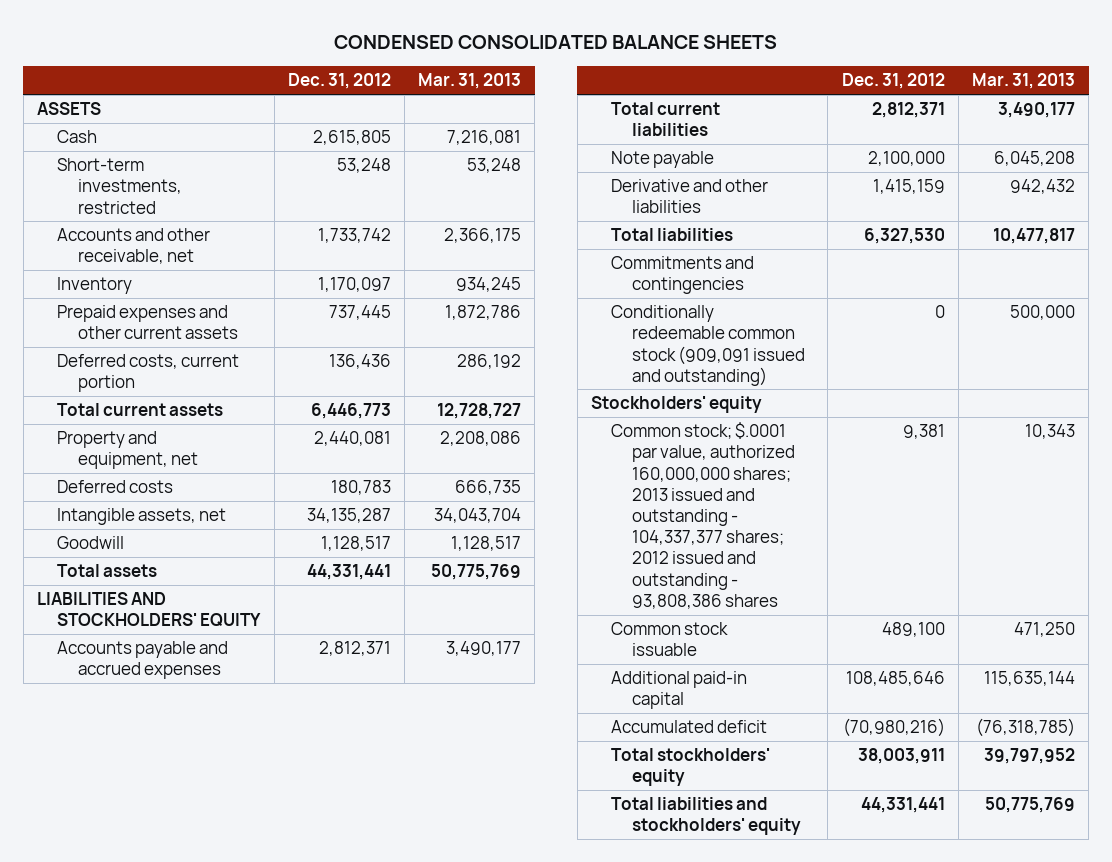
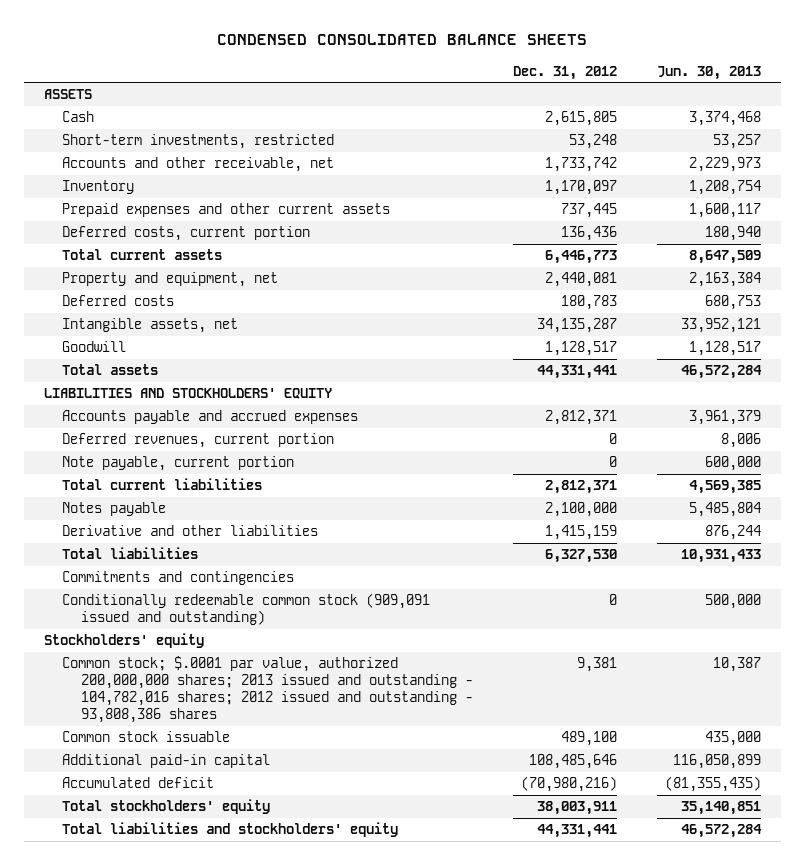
- | Dec. 31, 2012 | Mar. 31, 2013
+ | Dec. 31, 2012 | Jun. 30, 2013
+ Deferred revenues, current portion | 0 | 8,006
+ Note payable, current portion | 0 | 600,000
- Note payable | 2,100,000 | 6,045,208
+ Notes payable | 2,100,000 | 5,485,804
- Common stock; $.0001 par value, authorized 160,000,000 shares; 2013 issued and outstanding - 104,337,377 shares; 2012 issued and outstanding - 93,808,386 shares | 9,381 | 10,343
+ Common stock; $.0001 par value, authorized 200,000,000 shares; 2013 issued and outstanding - 104,782,016 shares; 2012 issued and outstanding - 93,808,386 shares | 9,381 | 10,387

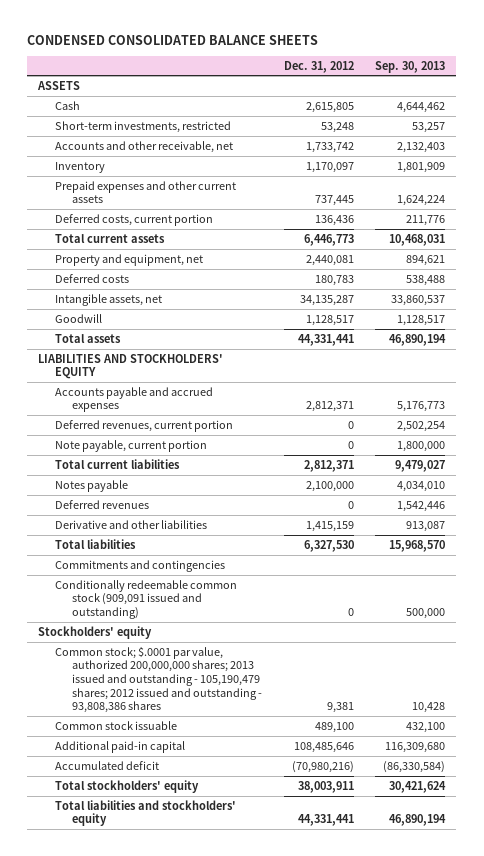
- | Dec. 31, 2012 | Jun. 30, 2013
+ | Dec. 31, 2012 | Sep. 30, 2013
+ Deferred revenues | 0 | 1,542,446
- Common stock; $.0001 par value, authorized 200,000,000 shares; 2013 issued and outstanding - 104,782,016 shares; 2012 issued and outstanding - 93,808,386 shares | 9,381 | 10,387
+ Common stock; $.0001 par value, authorized 200,000,000 shares; 2013 issued and outstanding - 105,190,479 shares; 2012 issued and outstanding - 93,808,386 shares | 9,381 | 10,428

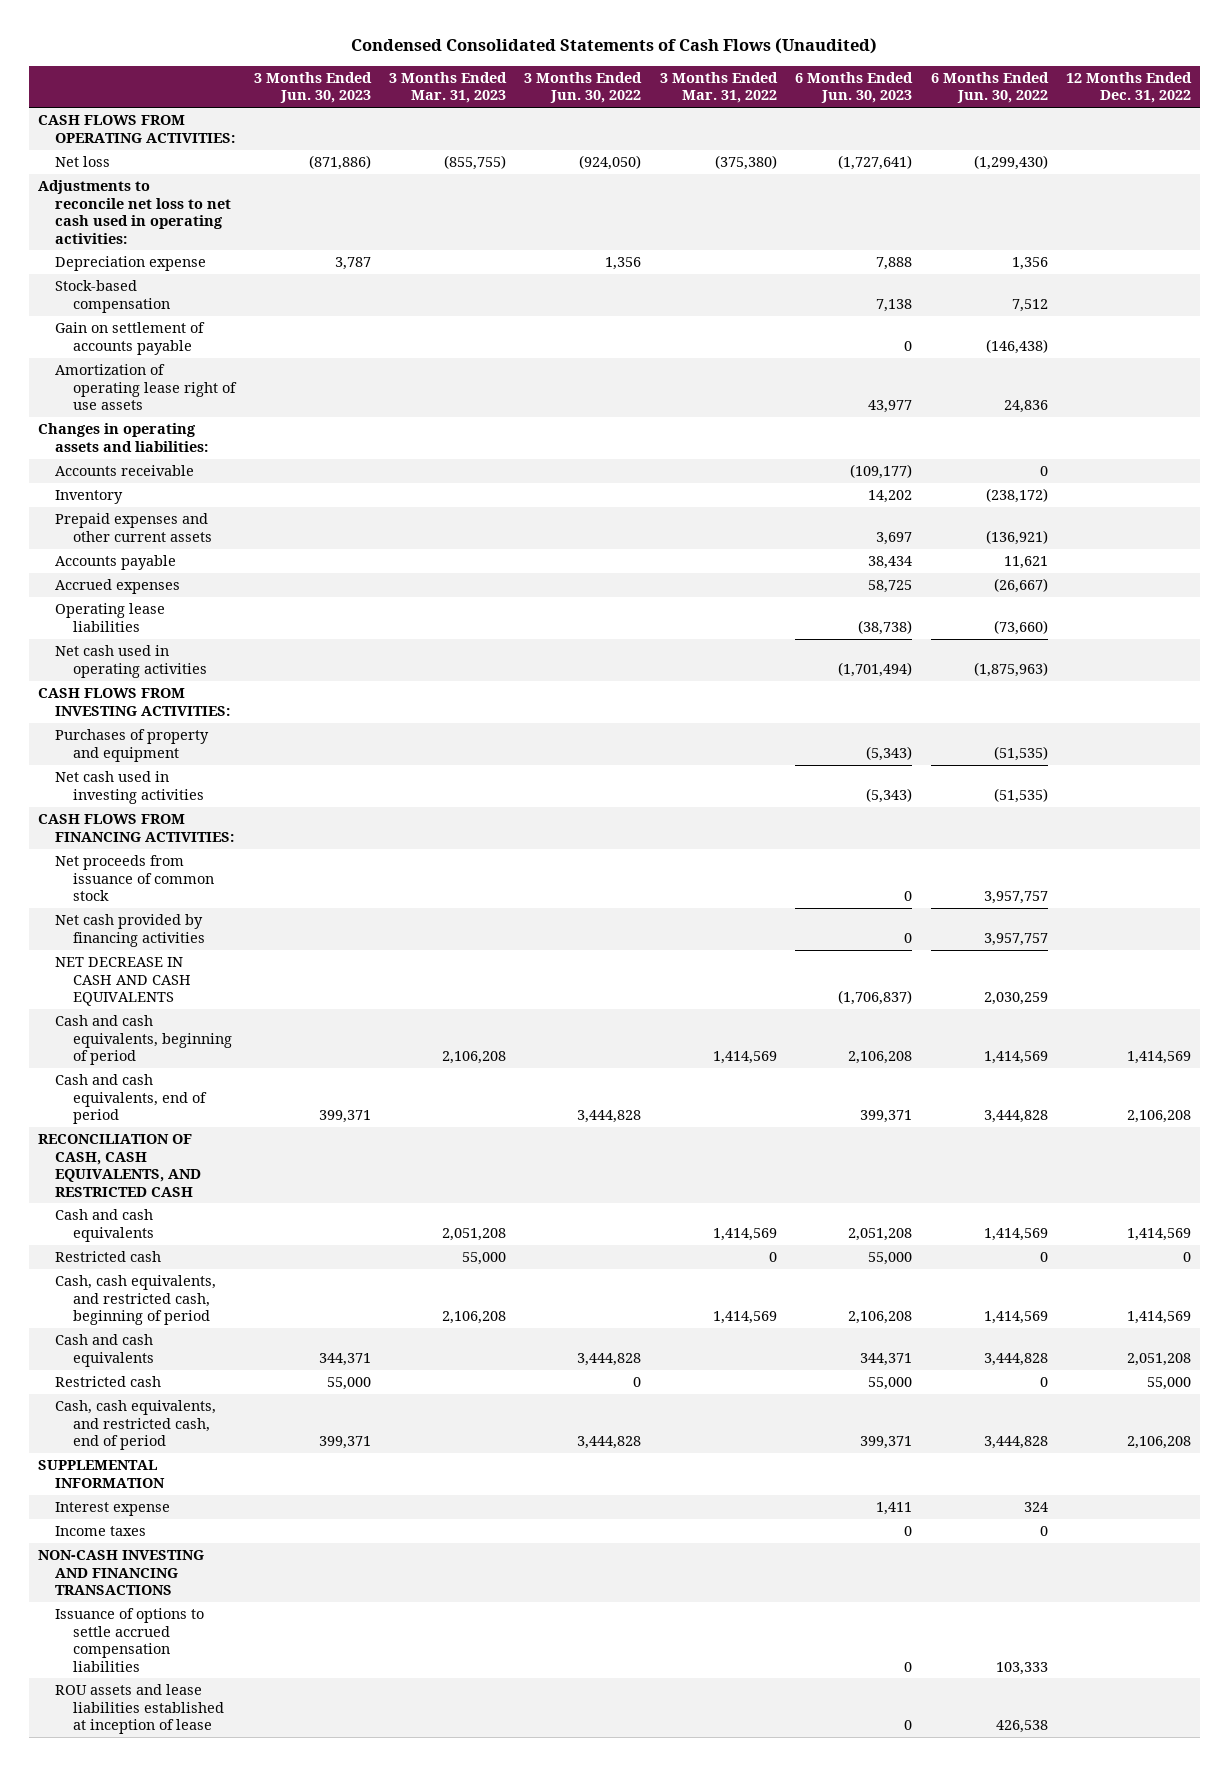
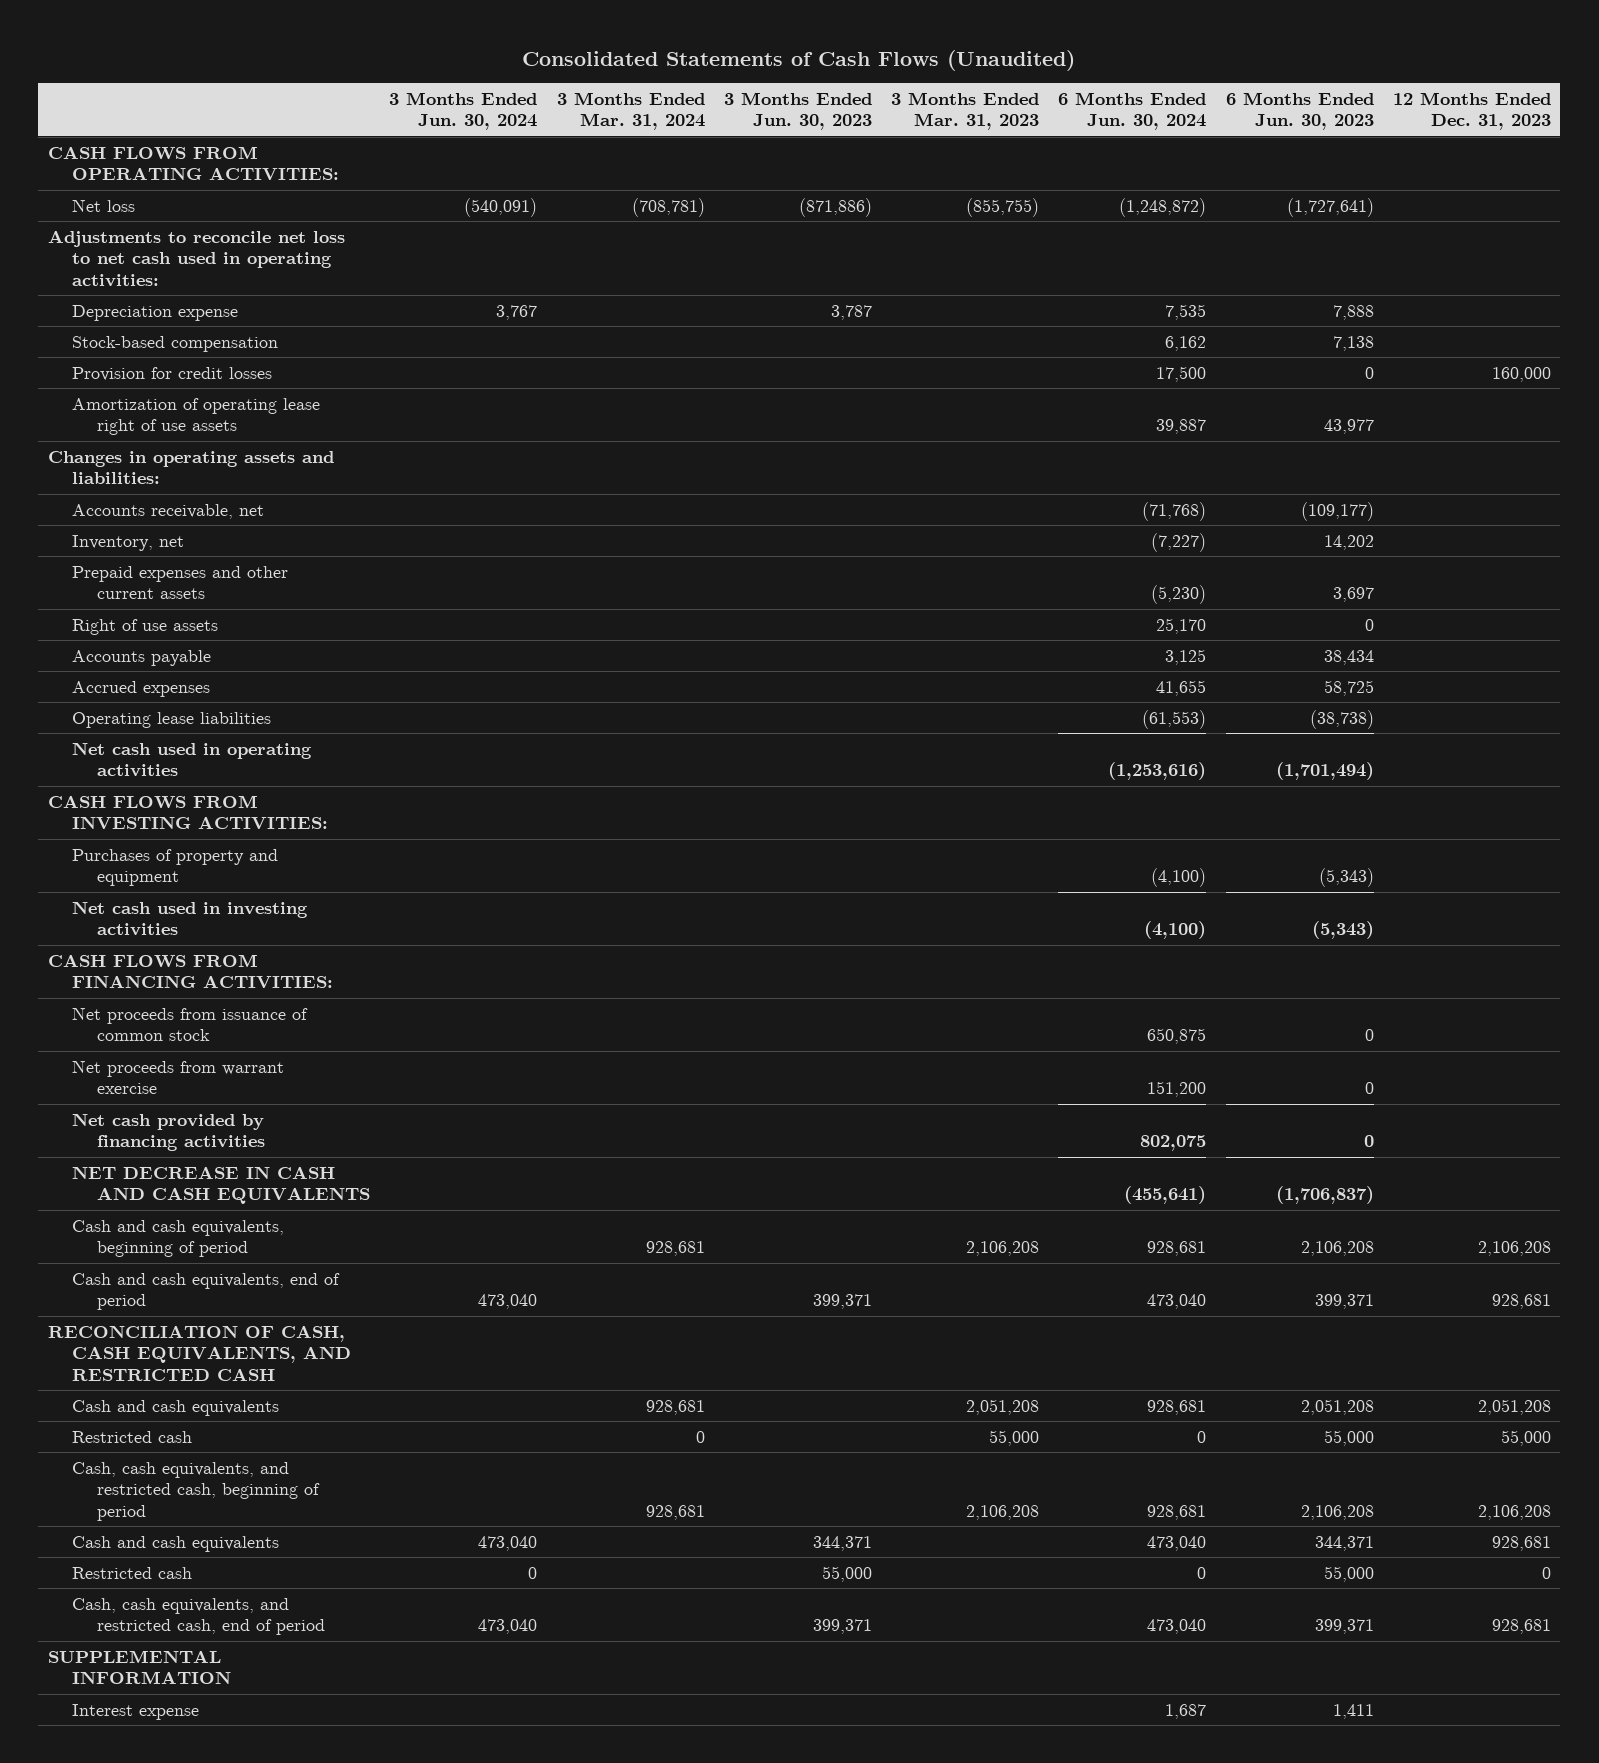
- Condensed Consolidated Statements of Cash Flows (Unaudited)
+ Consolidated Statements of Cash Flows (Unaudited)
- | 3 Months Ended Jun. 30, 2023 | 3 Months Ended Mar. 31, 2023 | 3 Months Ended Jun. 30, 2022 | 3 Months Ended Mar. 31, 2022 | 6 Months Ended Jun. 30, 2023 | 6 Months Ended Jun. 30, 2022 | 12 Months Ended Dec. 31, 2022
+ | 3 Months Ended Jun. 30, 2024 | 3 Months Ended Mar. 31, 2024 | 3 Months Ended Jun. 30, 2023 | 3 Months Ended Mar. 31, 2023 | 6 Months Ended Jun. 30, 2024 | 6 Months Ended Jun. 30, 2023 | 12 Months Ended Dec. 31, 2023
- Gain on settlement of accounts payable | | | | | 0 | (146,438) |
+ Provision for credit losses | | | | | 17,500 | 0 | 160,000
- Accounts receivable | | | | | (109,177) | 0 |
- Inventory | | | | | 14,202 | (238,172) |
+ Accounts receivable, net | | | | | (71,768) | (109,177) |
+ Inventory, net | | | | | (7,227) | 14,202 |
+ Right of use assets | | | | | 25,170 | 0 |
+ Net proceeds from warrant exercise | | | | | 151,200 | 0 |
- Income taxes | | | | | 0 | 0 |
- NON-CASH INVESTING AND FINANCING TRANSACTIONS
- Issuance of options to settle accrued compensation liabilities | | | | | 0 | 103,333 |
- ROU assets and lease liabilities established at inception of lease | | | | | 0 | 426,538 |

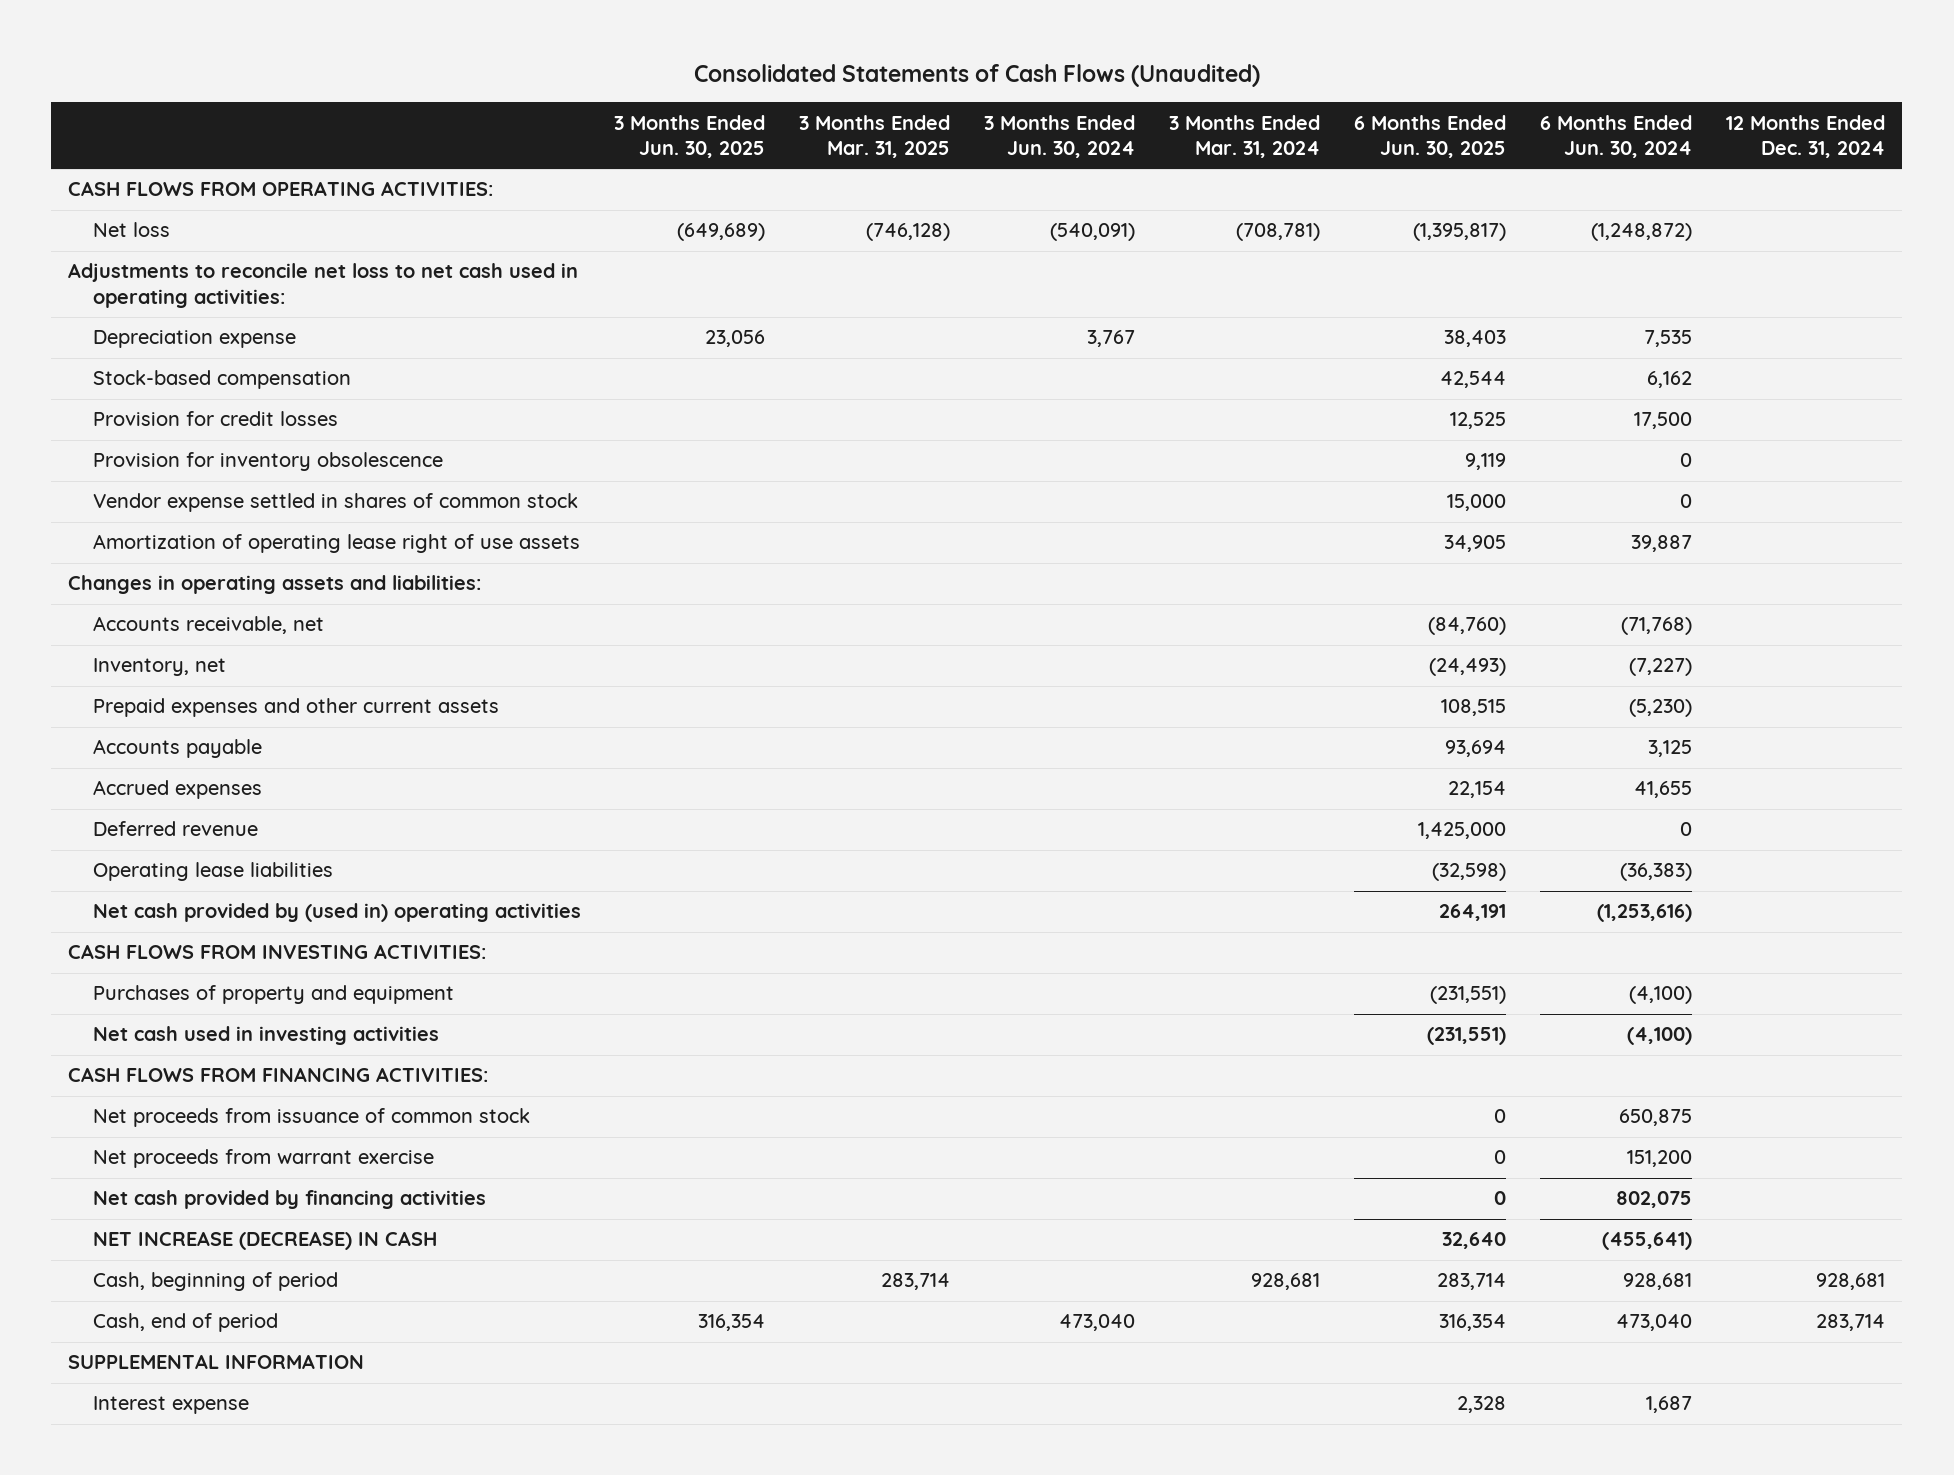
- | 3 Months Ended Jun. 30, 2024 | 3 Months Ended Mar. 31, 2024 | 3 Months Ended Jun. 30, 2023 | 3 Months Ended Mar. 31, 2023 | 6 Months Ended Jun. 30, 2024 | 6 Months Ended Jun. 30, 2023 | 12 Months Ended Dec. 31, 2023
+ | 3 Months Ended Jun. 30, 2025 | 3 Months Ended Mar. 31, 2025 | 3 Months Ended Jun. 30, 2024 | 3 Months Ended Mar. 31, 2024 | 6 Months Ended Jun. 30, 2025 | 6 Months Ended Jun. 30, 2024 | 12 Months Ended Dec. 31, 2024
+ Provision for inventory obsolescence | | | | | 9,119 | 0 |
+ Vendor expense settled in shares of common stock | | | | | 15,000 | 0 |
- Right of use assets | | | | | 25,170 | 0 |
- Operating lease liabilities | | | | | (61,553) | (38,738) |
- Net cash used in operating activities | | | | | (1,253,616) | (1,701,494) |
+ Deferred revenue | | | | | 1,425,000 | 0 |
+ Operating lease liabilities | | | | | (32,598) | (36,383) |
+ Net cash provided by (used in) operating activities | | | | | 264,191 | (1,253,616) |
- NET DECREASE IN CASH AND CASH EQUIVALENTS | | | | | (455,641) | (1,706,837) |
- Cash and cash equivalents, beginning of period | | 928,681 | | 2,106,208 | 928,681 | 2,106,208 | 2,106,208
- Cash and cash equivalents, end of period | 473,040 | | 399,371 | | 473,040 | 399,371 | 928,681
- RECONCILIATION OF CASH, CASH EQUIVALENTS, AND RESTRICTED CASH
- Cash and cash equivalents | | 928,681 | | 2,051,208 | 928,681 | 2,051,208 | 2,051,208
- Restricted cash | | 0 | | 55,000 | 0 | 55,000 | 55,000
- Cash, cash equivalents, and restricted cash, beginning of period | | 928,681 | | 2,106,208 | 928,681 | 2,106,208 | 2,106,208
- Cash and cash equivalents | 473,040 | | 344,371 | | 473,040 | 344,371 | 928,681
- Restricted cash | 0 | | 55,000 | | 0 | 55,000 | 0
- Cash, cash equivalents, and restricted cash, end of period | 473,040 | | 399,371 | | 473,040 | 399,371 | 928,681
+ NET INCREASE (DECREASE) IN CASH | | | | | 32,640 | (455,641) |
+ Cash, beginning of period | | 283,714 | | 928,681 | 283,714 | 928,681 | 928,681
+ Cash, end of period | 316,354 | | 473,040 | | 316,354 | 473,040 | 283,714

